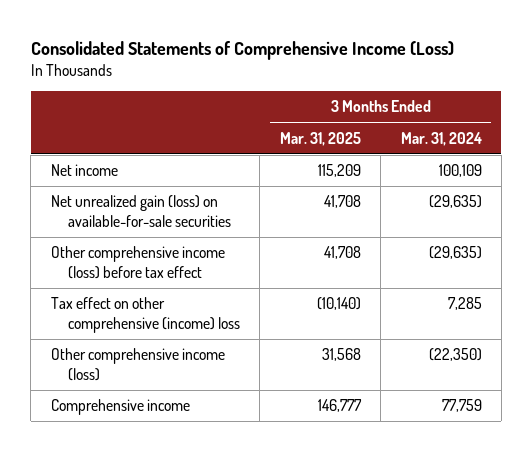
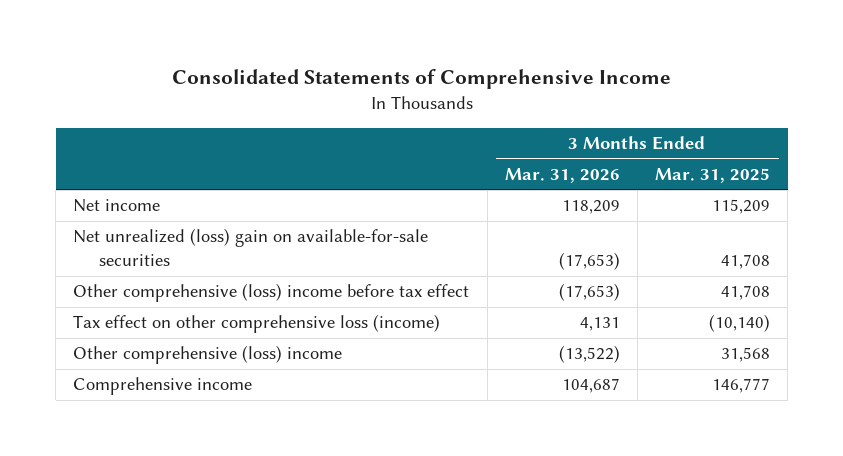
- Consolidated Statements of Comprehensive Income (Loss)
+ Consolidated Statements of Comprehensive Income
- | 3 Months Ended Mar. 31, 2025 | 3 Months Ended Mar. 31, 2024
+ | 3 Months Ended Mar. 31, 2026 | 3 Months Ended Mar. 31, 2025
- Net unrealized gain (loss) on available-for-sale securities | 41,708 | (29,635)
- Other comprehensive income (loss) before tax effect | 41,708 | (29,635)
- Tax effect on other comprehensive (income) loss | (10,140) | 7,285
- Other comprehensive income (loss) | 31,568 | (22,350)
+ Net unrealized (loss) gain on available-for-sale securities | (17,653) | 41,708
+ Other comprehensive (loss) income before tax effect | (17,653) | 41,708
+ Tax effect on other comprehensive loss (income) | 4,131 | (10,140)
+ Other comprehensive (loss) income | (13,522) | 31,568

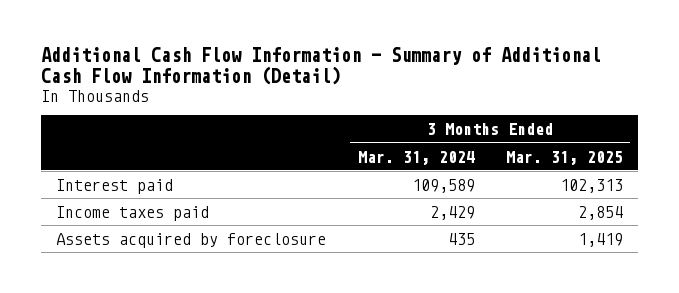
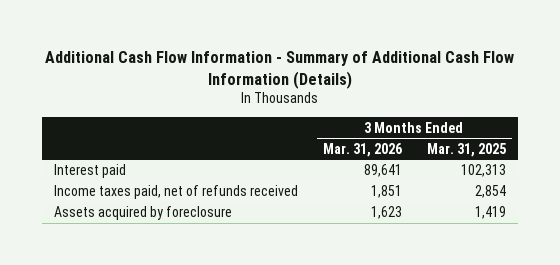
- Additional Cash Flow Information - Summary of Additional Cash Flow Information (Detail)
+ Additional Cash Flow Information - Summary of Additional Cash Flow Information (Details)
- | 3 Months Ended Mar. 31, 2024 | 3 Months Ended Mar. 31, 2025
+ | 3 Months Ended Mar. 31, 2026 | 3 Months Ended Mar. 31, 2025
- Income taxes paid | 2,429 | 2,854
+ Income taxes paid, net of refunds received | 1,851 | 2,854

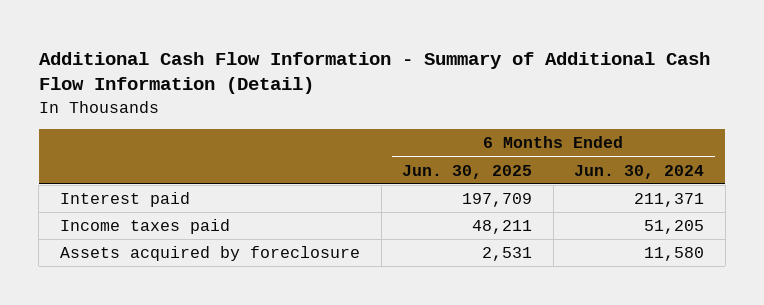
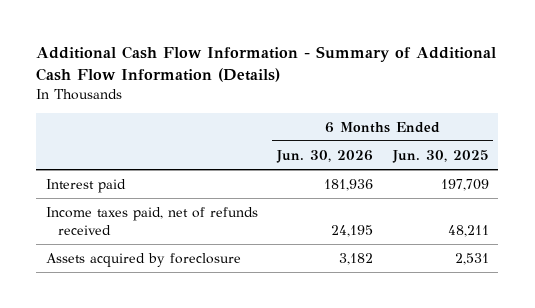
- Additional Cash Flow Information - Summary of Additional Cash Flow Information (Detail)
+ Additional Cash Flow Information - Summary of Additional Cash Flow Information (Details)
- | 6 Months Ended Jun. 30, 2025 | 6 Months Ended Jun. 30, 2024
+ | 6 Months Ended Jun. 30, 2026 | 6 Months Ended Jun. 30, 2025
- Income taxes paid | 48,211 | 51,205
+ Income taxes paid, net of refunds received | 24,195 | 48,211

